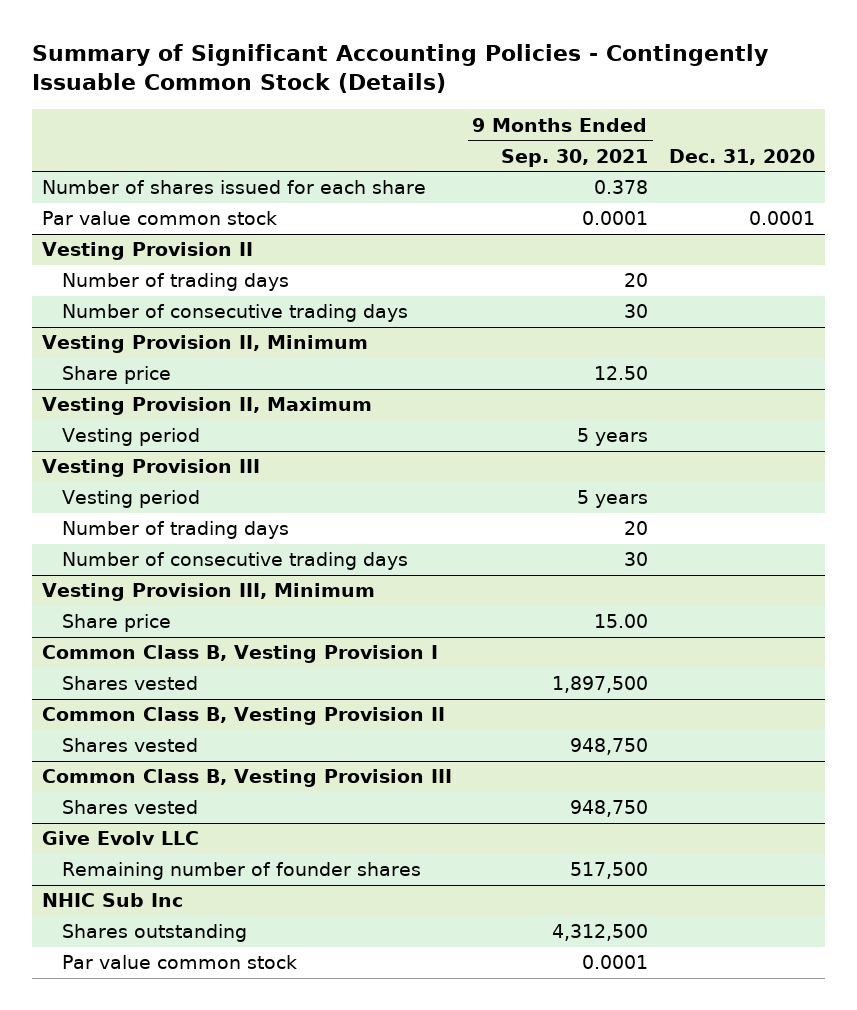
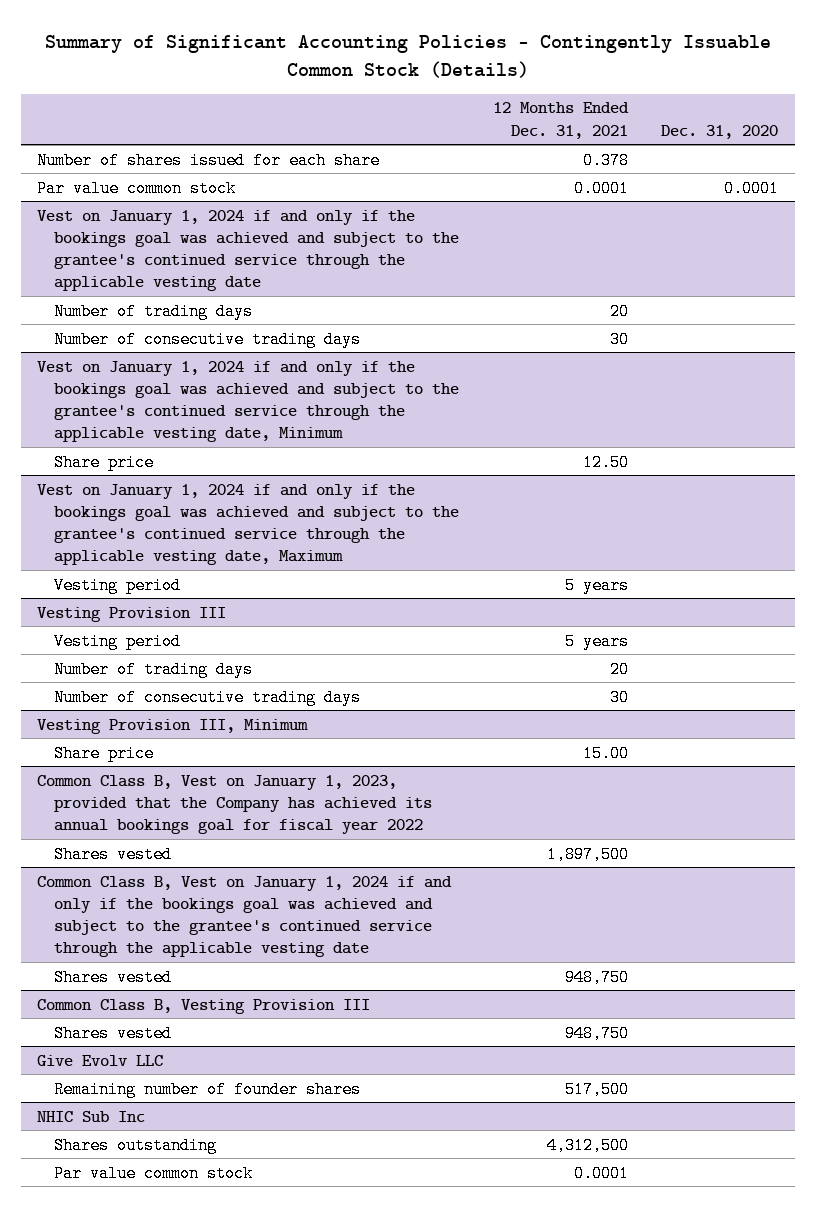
- | 9 Months Ended Sep. 30, 2021 | Dec. 31, 2020
+ | 12 Months Ended Dec. 31, 2021 | Dec. 31, 2020
- Vesting Provision II
+ Vest on January 1, 2024 if and only if the bookings goal was achieved and subject to the grantee's continued service through the applicable vesting date
- Vesting Provision II, Minimum
- Share price | 12.50 |
- Vesting Provision II, Maximum
- Vesting period | 5 years |
+ Vest on January 1, 2024 if and only if the bookings goal was achieved and subject to the grantee's continued service through the applicable vesting date, Minimum
+ Share price | 12.50 |
+ Vest on January 1, 2024 if and only if the bookings goal was achieved and subject to the grantee's continued service through the applicable vesting date, Maximum
+ Vesting period | 5 years |
- Common Class B, Vesting Provision I
- Shares vested | 1,897,500 |
- Common Class B, Vesting Provision II
- Shares vested | 948,750 |
+ Common Class B, Vest on January 1, 2023, provided that the Company has achieved its annual bookings goal for fiscal year 2022
+ Shares vested | 1,897,500 |
+ Common Class B, Vest on January 1, 2024 if and only if the bookings goal was achieved and subject to the grantee's continued service through the applicable vesting date
+ Shares vested | 948,750 |

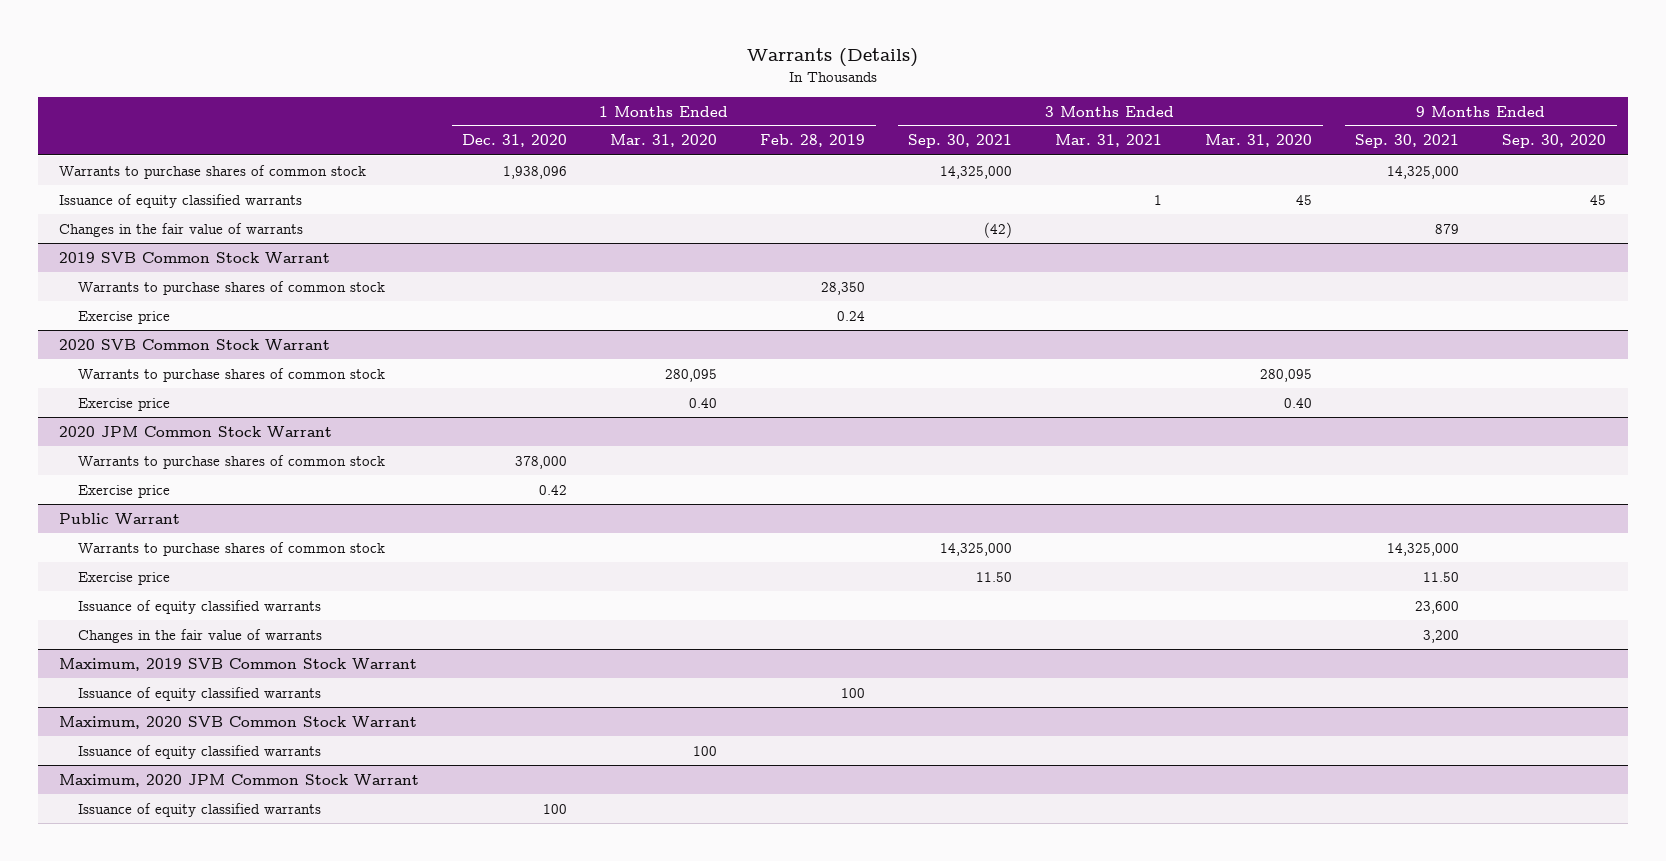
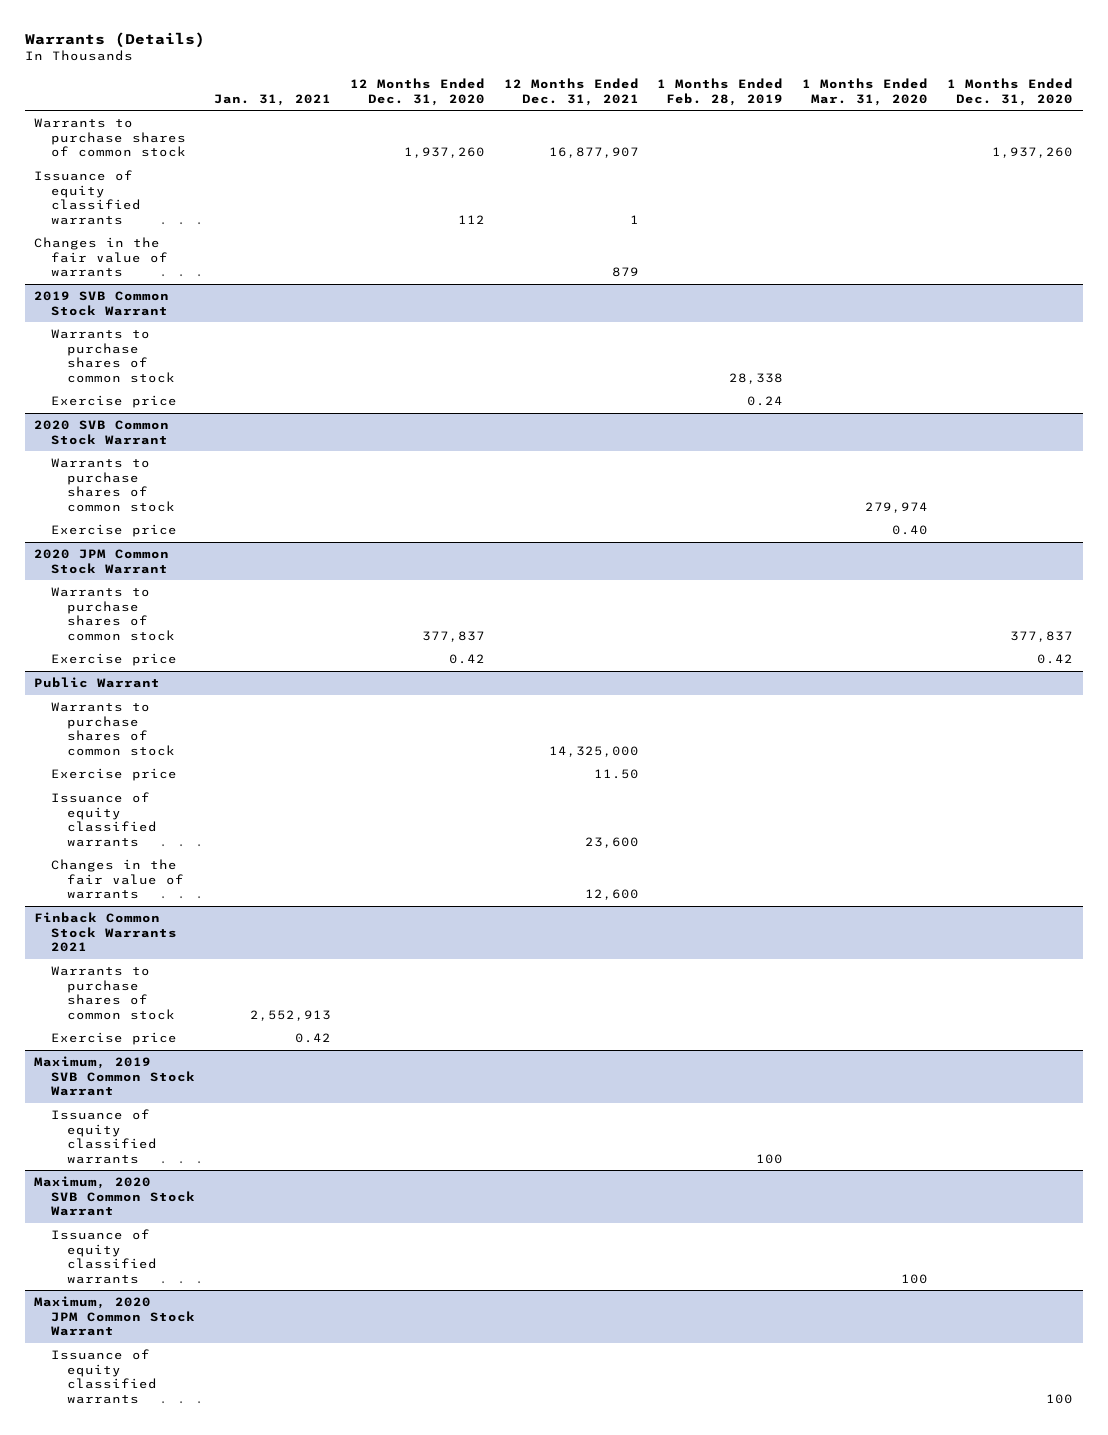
- | 1 Months Ended Dec. 31, 2020 | 1 Months Ended Mar. 31, 2020 | 1 Months Ended Feb. 28, 2019 | 3 Months Ended Sep. 30, 2021 | 3 Months Ended Mar. 31, 2021 | 3 Months Ended Mar. 31, 2020 | 9 Months Ended Sep. 30, 2021 | 9 Months Ended Sep. 30, 2020
+ | Jan. 31, 2021 | 12 Months Ended Dec. 31, 2020 | 12 Months Ended Dec. 31, 2021 | 1 Months Ended Feb. 28, 2019 | 1 Months Ended Mar. 31, 2020 | 1 Months Ended Dec. 31, 2020
- Warrants to purchase shares of common stock | 1,938,096 | | | 14,325,000 | | | 14,325,000 |
+ Warrants to purchase shares of common stock | | 1,937,260 | 16,877,907 | | | 1,937,260
@ 2019 SVB Common Stock Warrant
- Warrants to purchase shares of common stock | | | 28,350 | | | | |
+ Warrants to purchase shares of common stock | | | | 28,338 | |
@ 2020 SVB Common Stock Warrant
- Warrants to purchase shares of common stock | | 280,095 | | | | 280,095 | |
+ Warrants to purchase shares of common stock | | | | | 279,974 |
@ 2020 JPM Common Stock Warrant
- Warrants to purchase shares of common stock | 378,000 | | | | | | |
+ Warrants to purchase shares of common stock | | 377,837 | | | | 377,837
+ Finback Common Stock Warrants 2021
+ Warrants to purchase shares of common stock | 2,552,913 | | | | |
+ Exercise price | 0.42 | | | | |

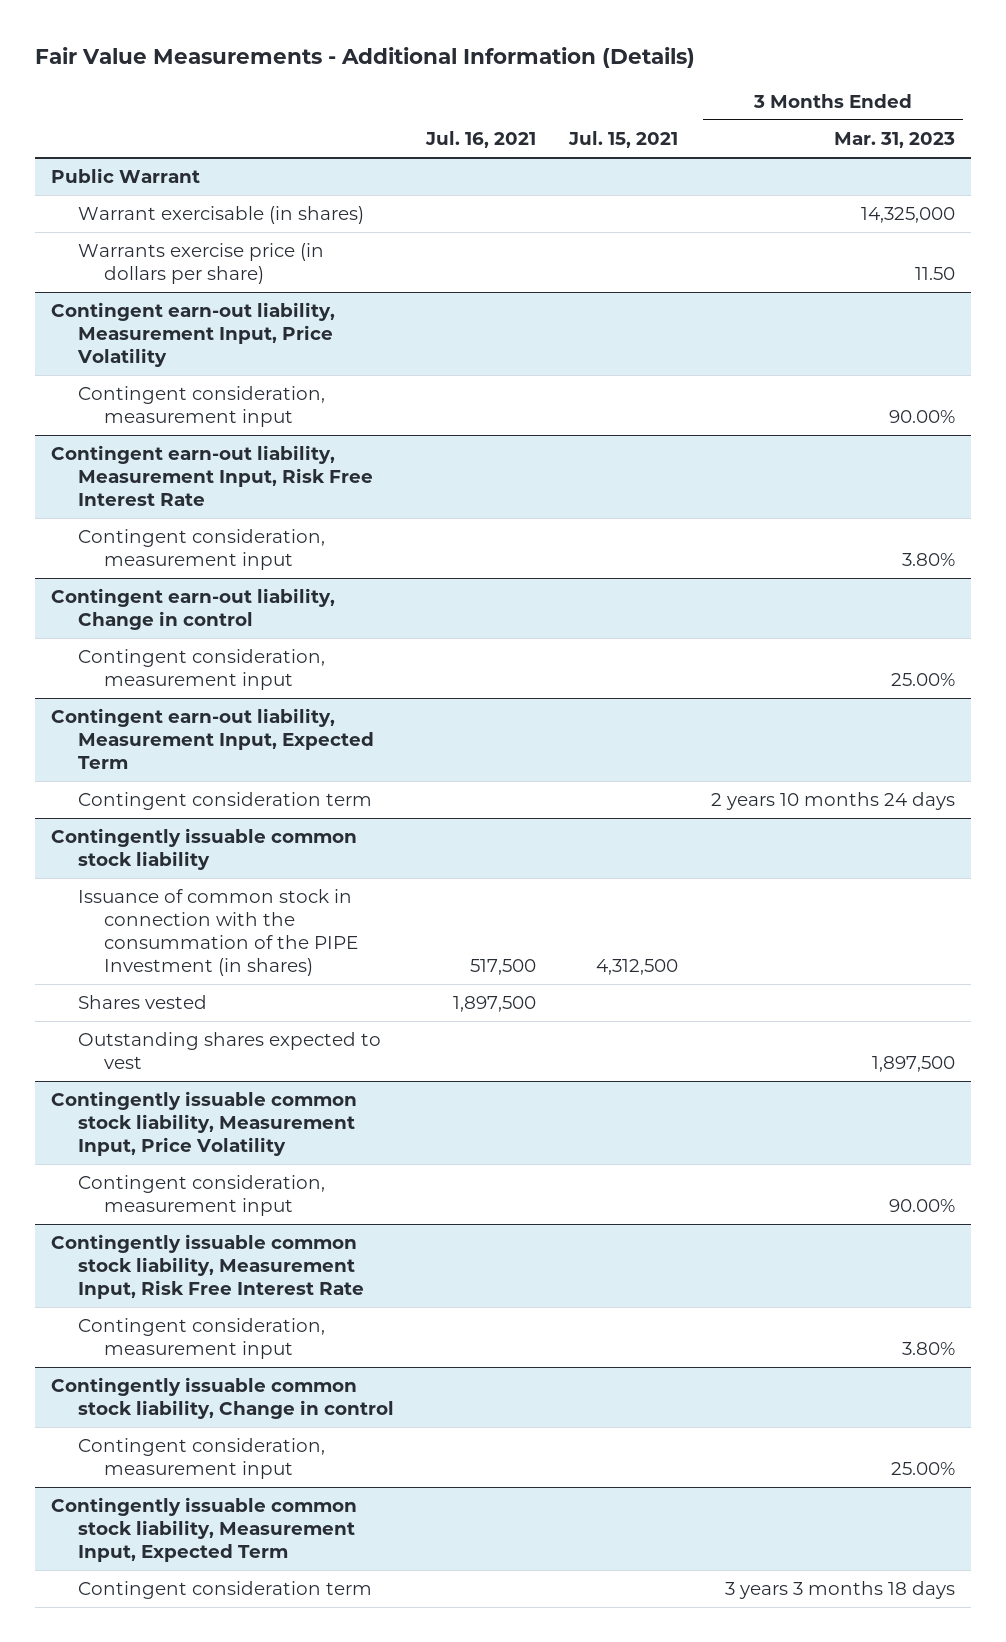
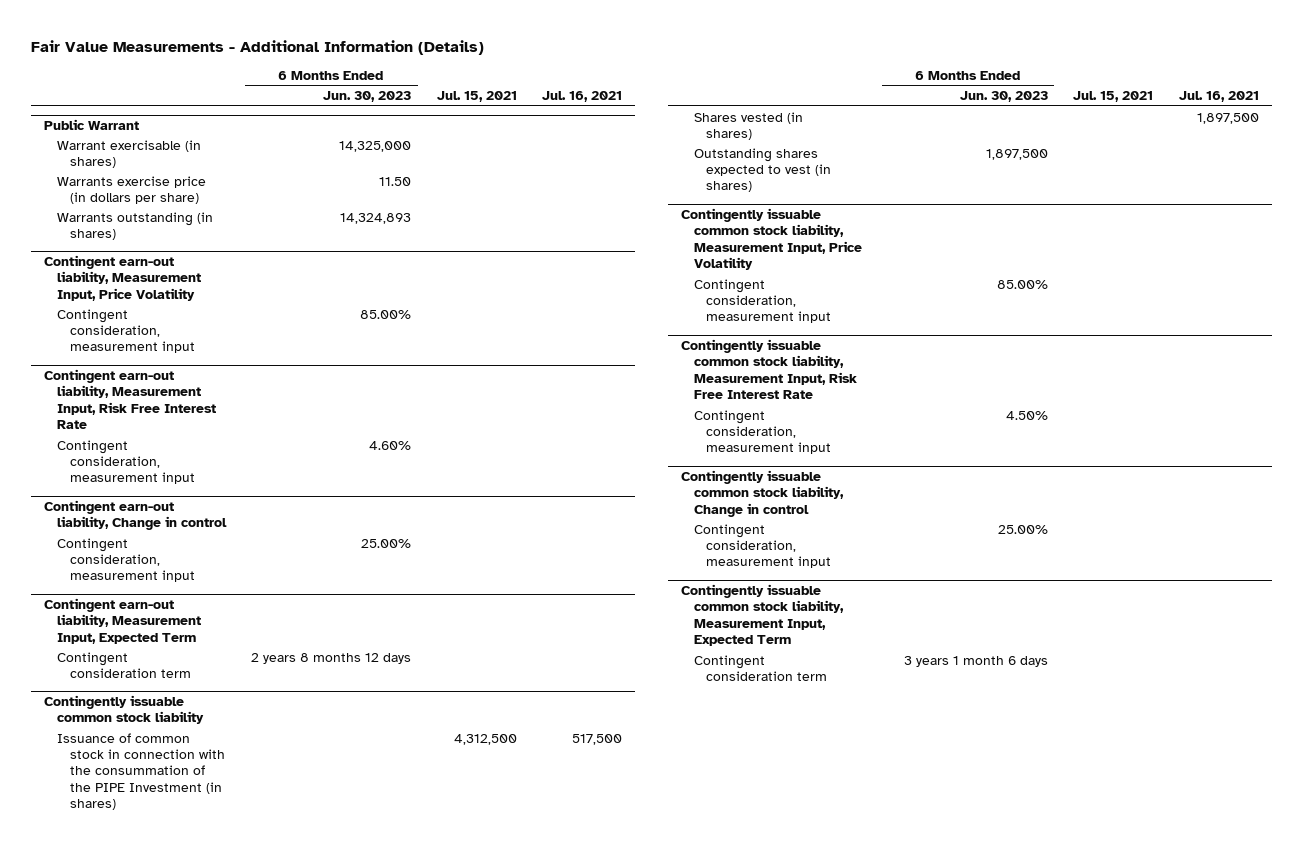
- | Jul. 16, 2021 | Jul. 15, 2021 | 3 Months Ended Mar. 31, 2023
+ | 6 Months Ended Jun. 30, 2023 | Jul. 15, 2021 | Jul. 16, 2021
@ Public Warrant
+ Warrants outstanding (in shares) | 14,324,893 | |
@ Contingently issuable common stock liability
- Shares vested | 1,897,500 | |
- Outstanding shares expected to vest | | | 1,897,500
+ Shares vested (in shares) | | | 1,897,500
+ Outstanding shares expected to vest (in shares) | 1,897,500 | |

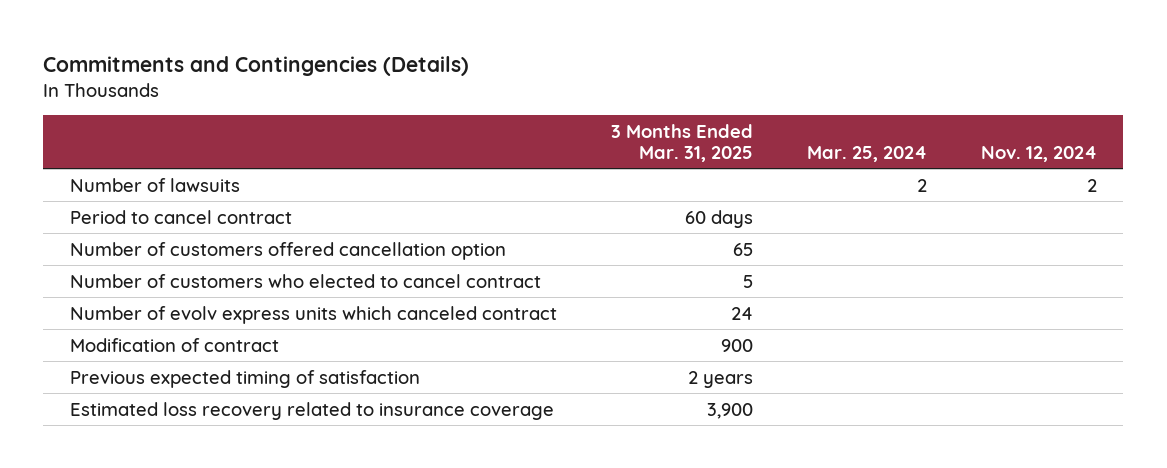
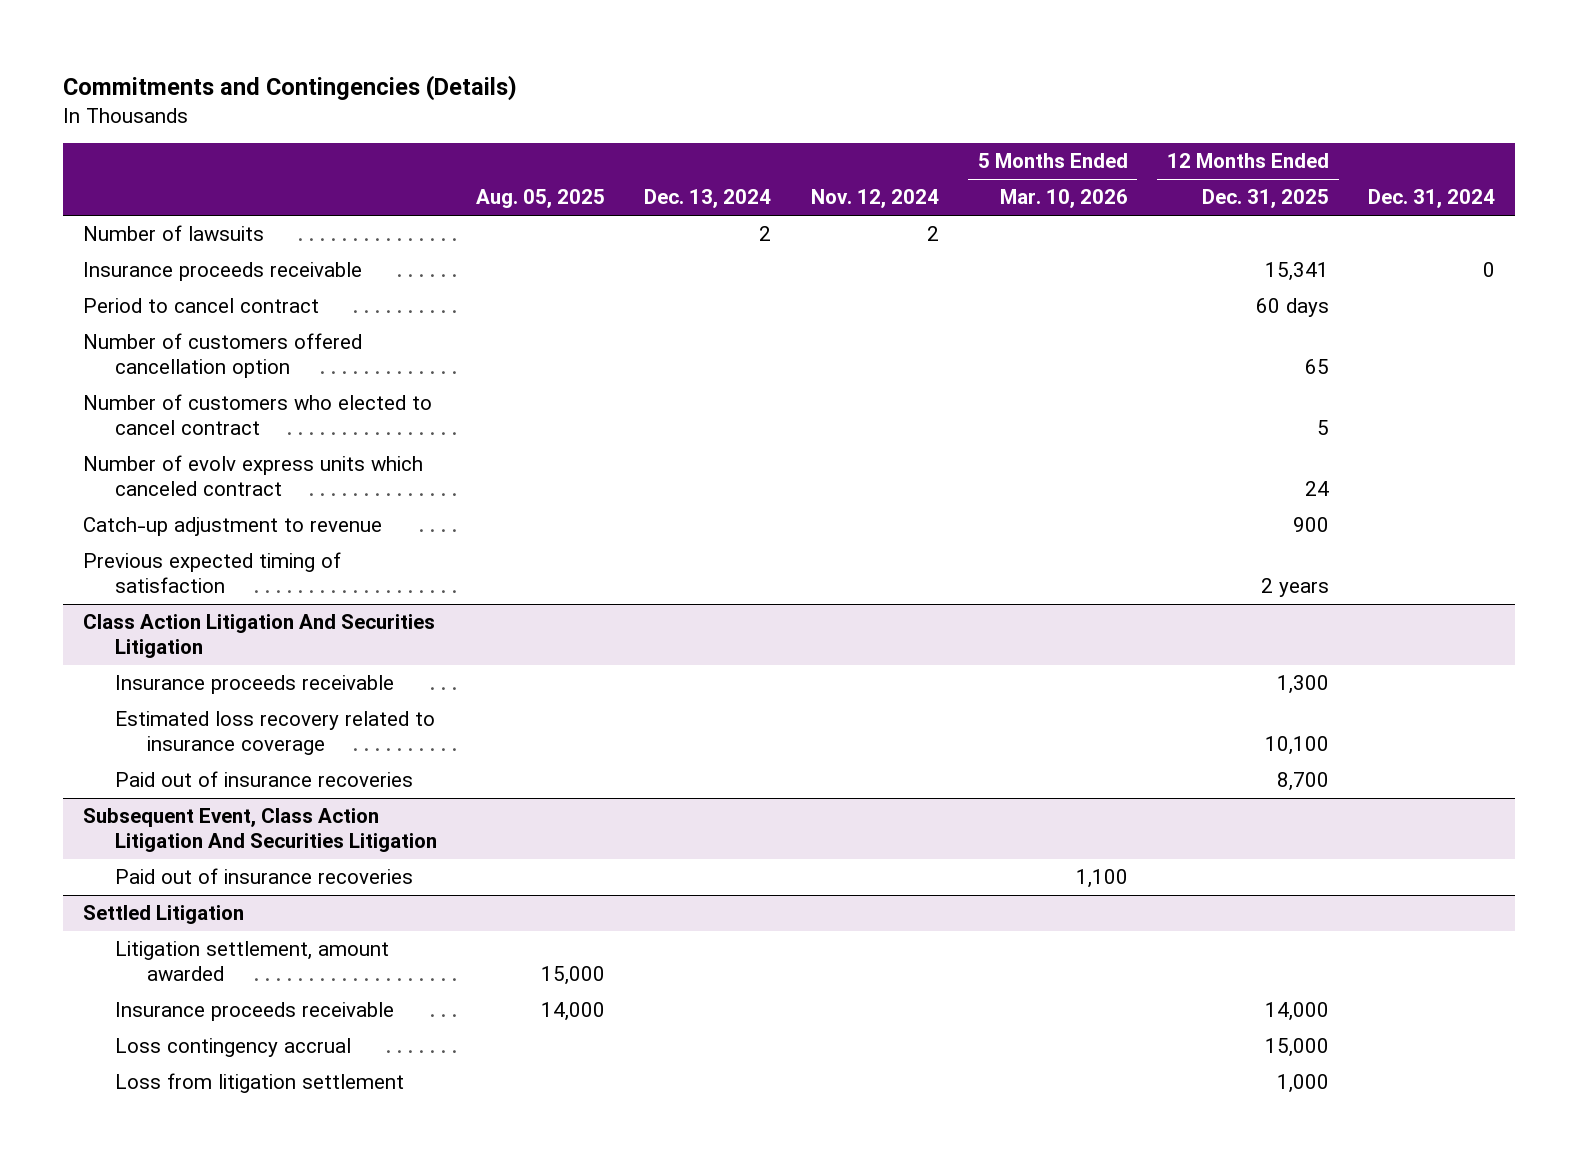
- | 3 Months Ended Mar. 31, 2025 | Mar. 25, 2024 | Nov. 12, 2024
+ | Aug. 05, 2025 | Dec. 13, 2024 | Nov. 12, 2024 | 5 Months Ended Mar. 10, 2026 | 12 Months Ended Dec. 31, 2025 | Dec. 31, 2024
+ Insurance proceeds receivable | | | | | 15,341 | 0
- Modification of contract | 900 | |
+ Catch-up adjustment to revenue | | | | | 900 |
- Estimated loss recovery related to insurance coverage | 3,900 | |
+ Class Action Litigation And Securities Litigation
+ Insurance proceeds receivable | | | | | 1,300 |
+ Estimated loss recovery related to insurance coverage | | | | | 10,100 |
+ Paid out of insurance recoveries | | | | | 8,700 |
+ Subsequent Event, Class Action Litigation And Securities Litigation
+ Paid out of insurance recoveries | | | | 1,100 | |
+ Settled Litigation
+ Litigation settlement, amount awarded | 15,000 | | | | |
+ Insurance proceeds receivable | 14,000 | | | | 14,000 |
+ Loss contingency accrual | | | | | 15,000 |
+ Loss from litigation settlement | | | | | 1,000 |

